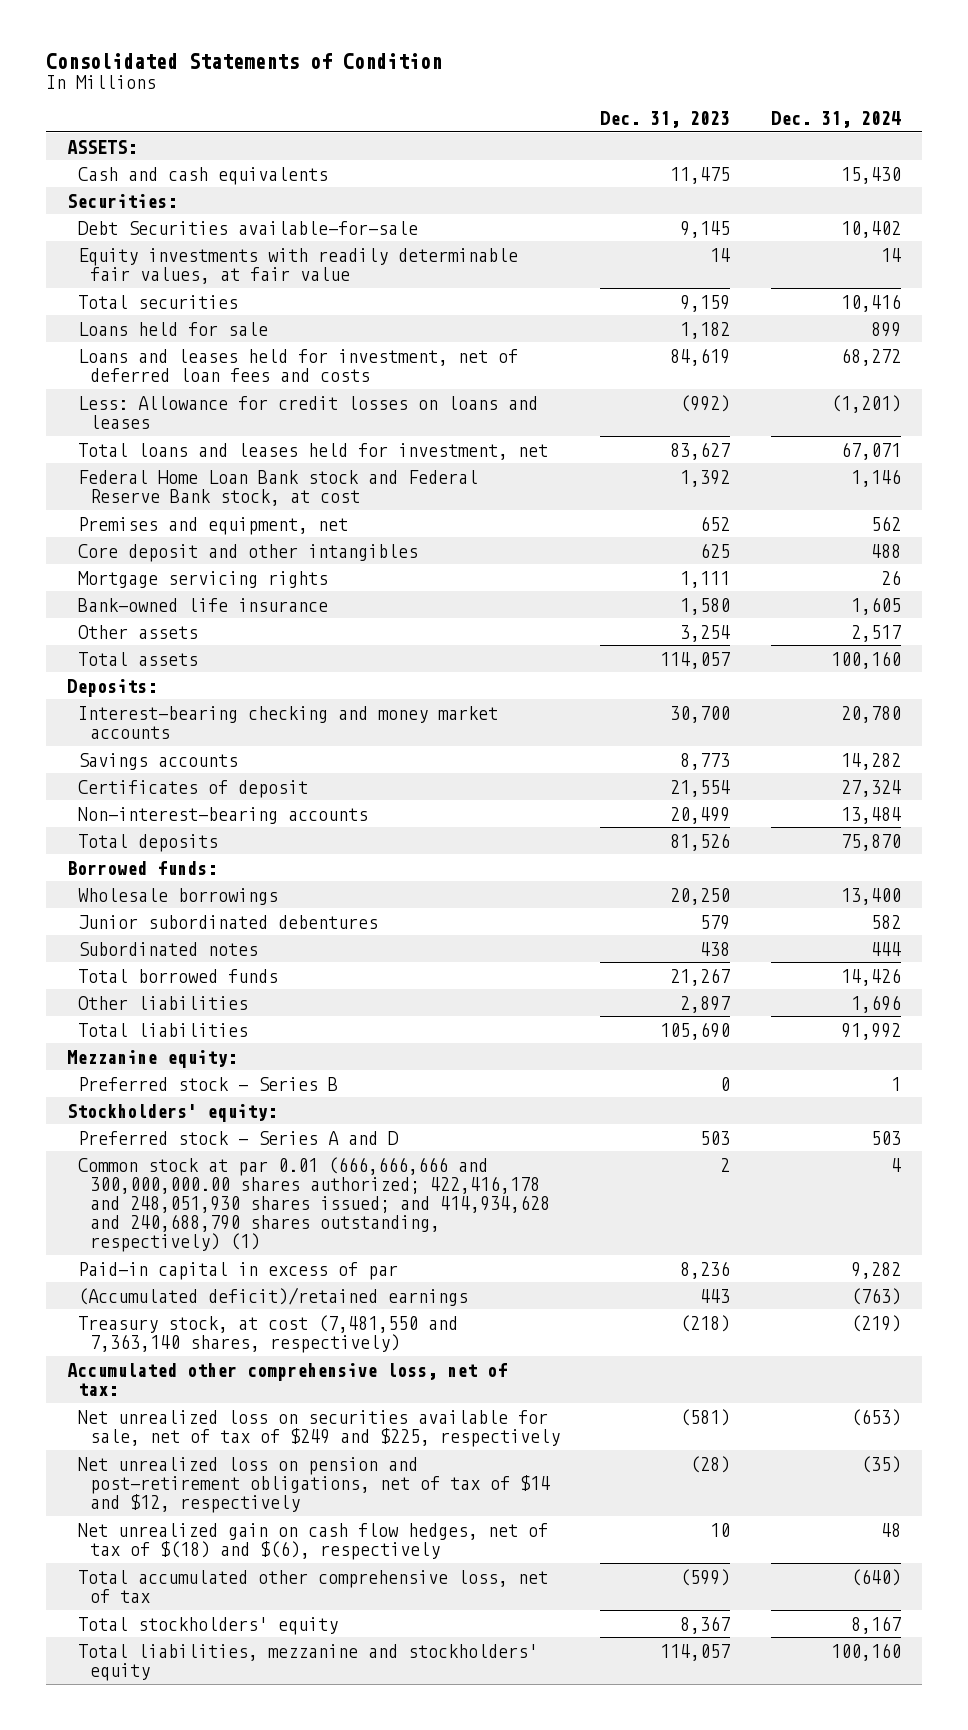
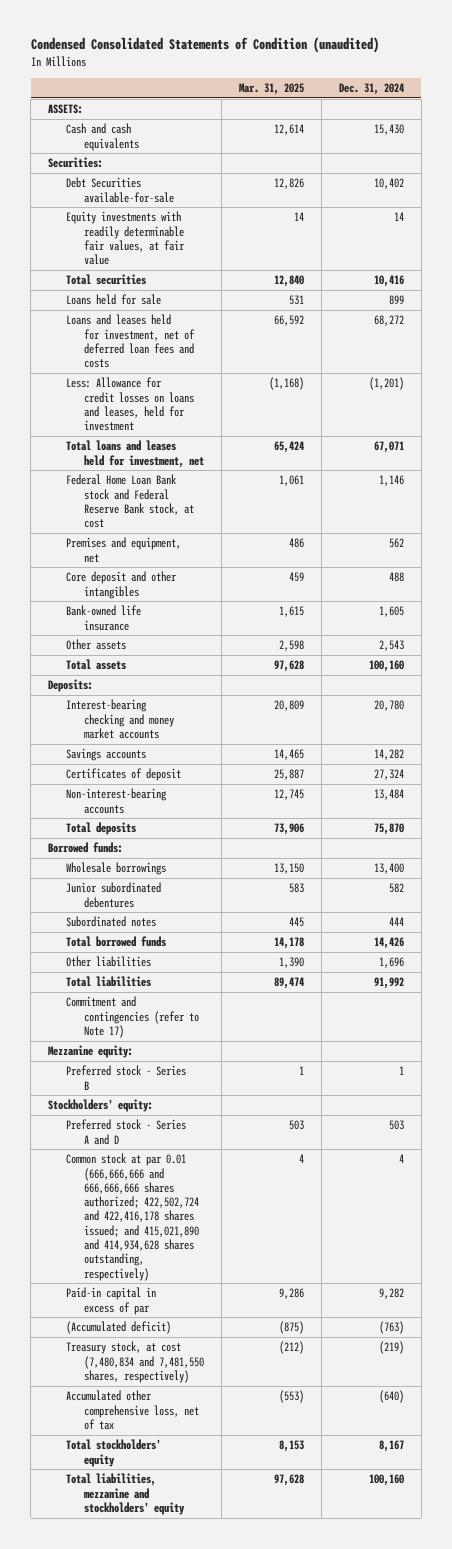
- Consolidated Statements of Condition
+ Condensed Consolidated Statements of Condition (unaudited)
- | Dec. 31, 2023 | Dec. 31, 2024
+ | Mar. 31, 2025 | Dec. 31, 2024
- Less: Allowance for credit losses on loans and leases | (992) | (1,201)
+ Less: Allowance for credit losses on loans and leases, held for investment | (1,168) | (1,201)
- Mortgage servicing rights | 1,111 | 26
- Other assets | 3,254 | 2,517
+ Other assets | 2,598 | 2,543
+ Commitment and contingencies (refer to Note 17)
- Common stock at par 0.01 (666,666,666 and 300,000,000.00 shares authorized; 422,416,178 and 248,051,930 shares issued; and 414,934,628 and 240,688,790 shares outstanding, respectively) (1) | 2 | 4
+ Common stock at par 0.01 (666,666,666 and 666,666,666 shares authorized; 422,502,724 and 422,416,178 shares issued; and 415,021,890 and 414,934,628 shares outstanding, respectively) | 4 | 4
- (Accumulated deficit)/retained earnings | 443 | (763)
- Treasury stock, at cost (7,481,550 and 7,363,140 shares, respectively) | (218) | (219)
- Accumulated other comprehensive loss, net of tax:
- Net unrealized loss on securities available for sale, net of tax of $249 and $225, respectively | (581) | (653)
- Net unrealized loss on pension and post-retirement obligations, net of tax of $14 and $12, respectively | (28) | (35)
- Net unrealized gain on cash flow hedges, net of tax of $(18) and $(6), respectively | 10 | 48
- Total accumulated other comprehensive loss, net of tax | (599) | (640)
+ (Accumulated deficit) | (875) | (763)
+ Treasury stock, at cost (7,480,834 and 7,481,550 shares, respectively) | (212) | (219)
+ Accumulated other comprehensive loss, net of tax | (553) | (640)

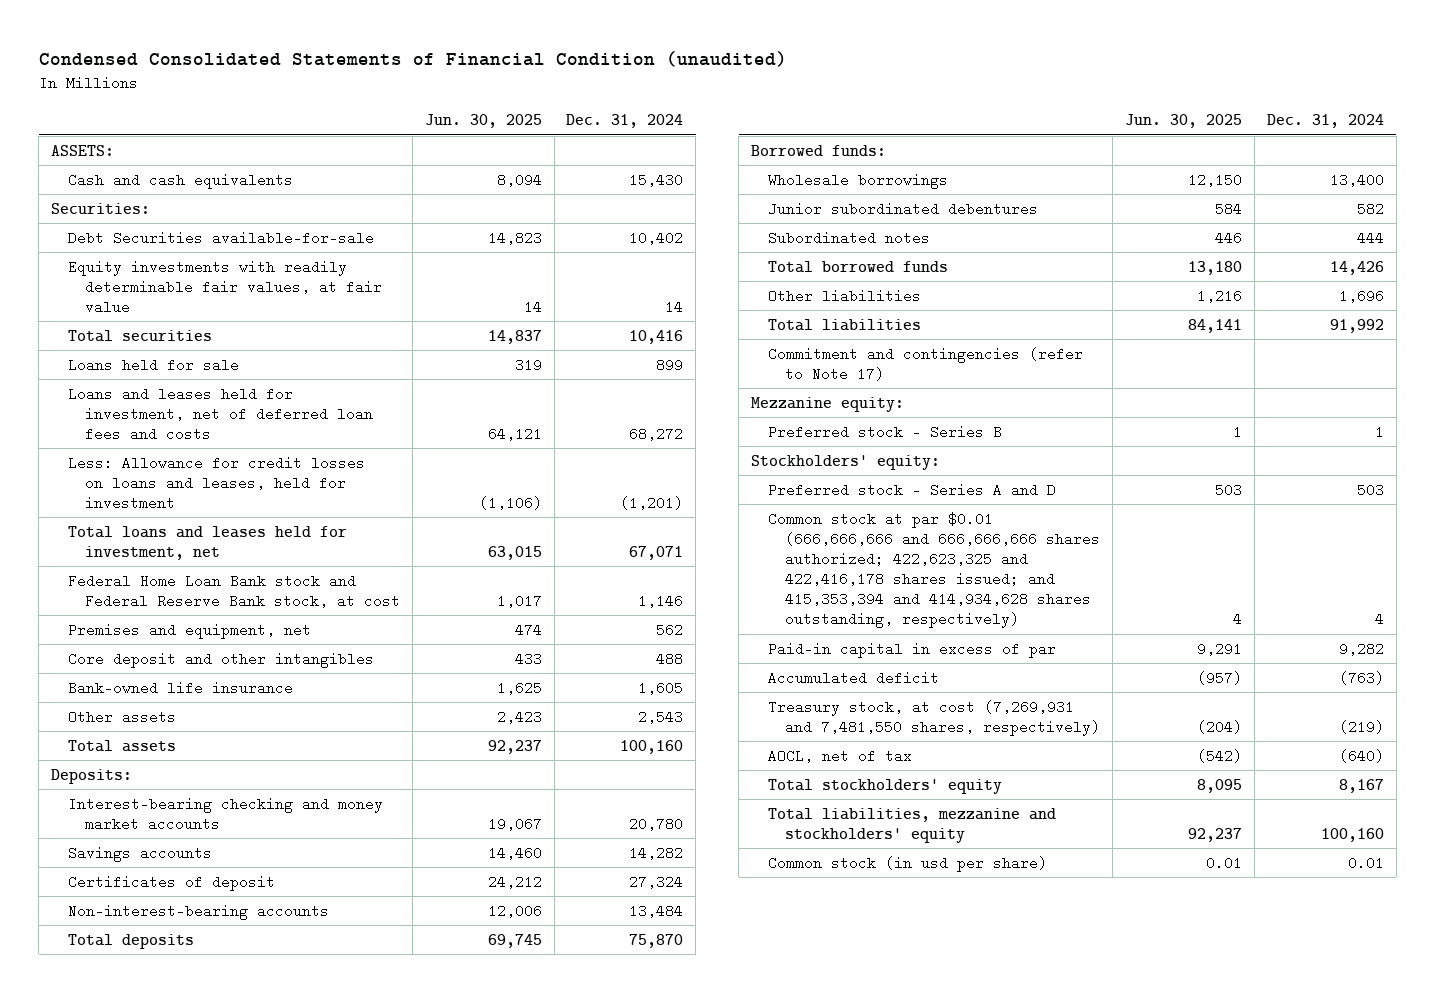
- Condensed Consolidated Statements of Condition (unaudited)
+ Condensed Consolidated Statements of Financial Condition (unaudited)
- | Mar. 31, 2025 | Dec. 31, 2024
+ | Jun. 30, 2025 | Dec. 31, 2024
- Common stock at par 0.01 (666,666,666 and 666,666,666 shares authorized; 422,502,724 and 422,416,178 shares issued; and 415,021,890 and 414,934,628 shares outstanding, respectively) | 4 | 4
+ Common stock at par $0.01 (666,666,666 and 666,666,666 shares authorized; 422,623,325 and 422,416,178 shares issued; and 415,353,394 and 414,934,628 shares outstanding, respectively) | 4 | 4
- (Accumulated deficit) | (875) | (763)
- Treasury stock, at cost (7,480,834 and 7,481,550 shares, respectively) | (212) | (219)
- Accumulated other comprehensive loss, net of tax | (553) | (640)
+ Accumulated deficit | (957) | (763)
+ Treasury stock, at cost (7,269,931 and 7,481,550 shares, respectively) | (204) | (219)
+ AOCL, net of tax | (542) | (640)
+ Common stock (in usd per share) | 0.01 | 0.01

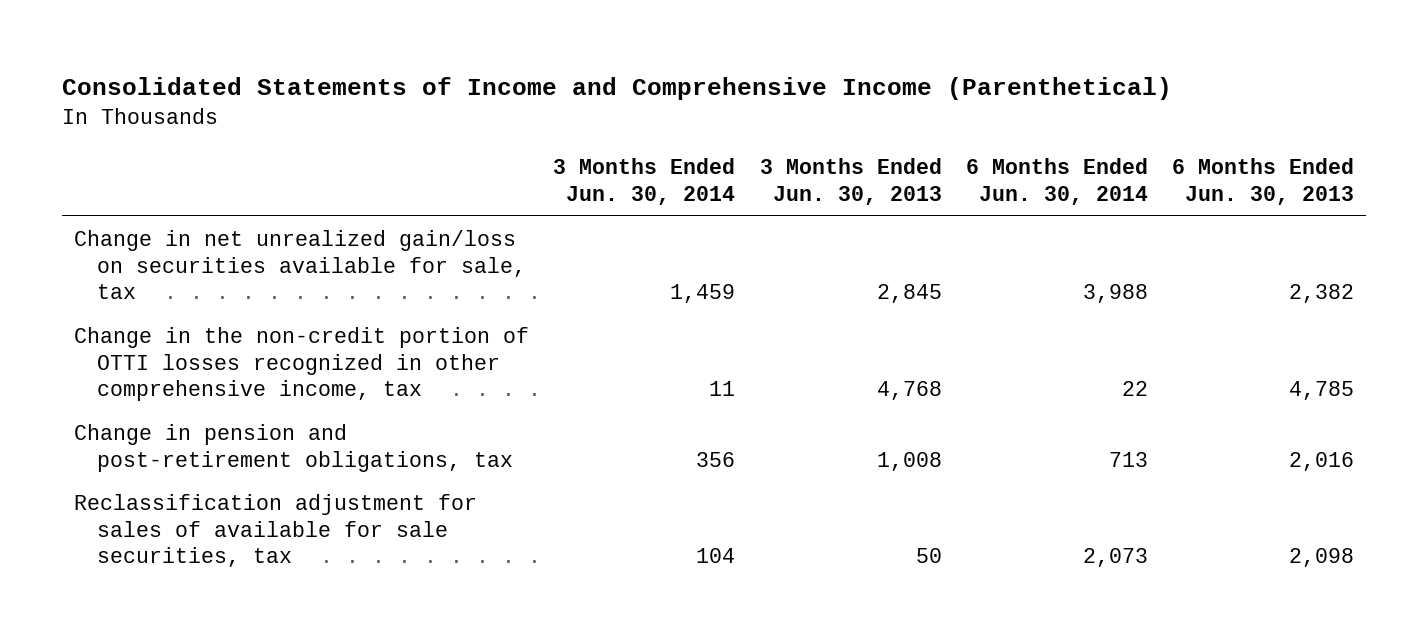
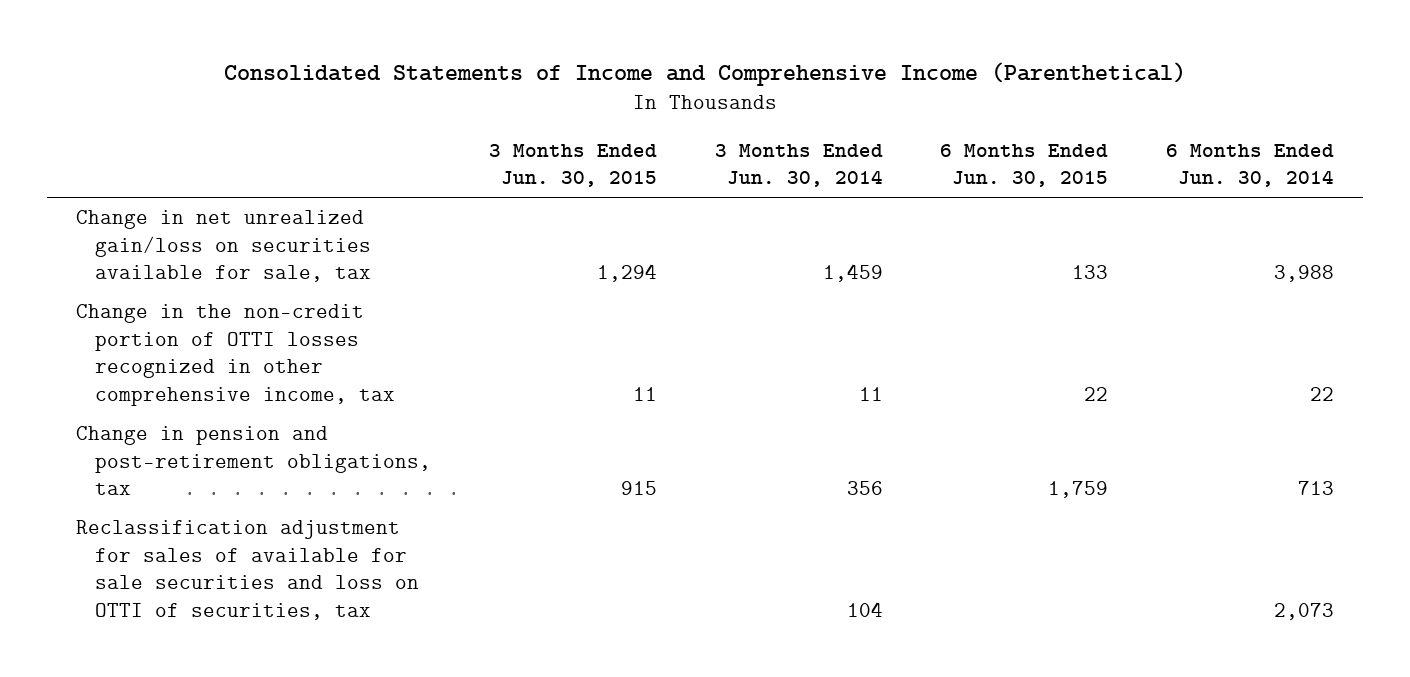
- | 3 Months Ended Jun. 30, 2014 | 3 Months Ended Jun. 30, 2013 | 6 Months Ended Jun. 30, 2014 | 6 Months Ended Jun. 30, 2013
+ | 3 Months Ended Jun. 30, 2015 | 3 Months Ended Jun. 30, 2014 | 6 Months Ended Jun. 30, 2015 | 6 Months Ended Jun. 30, 2014
- Reclassification adjustment for sales of available for sale securities, tax | 104 | 50 | 2,073 | 2,098
+ Reclassification adjustment for sales of available for sale securities and loss on OTTI of securities, tax | | 104 | | 2,073

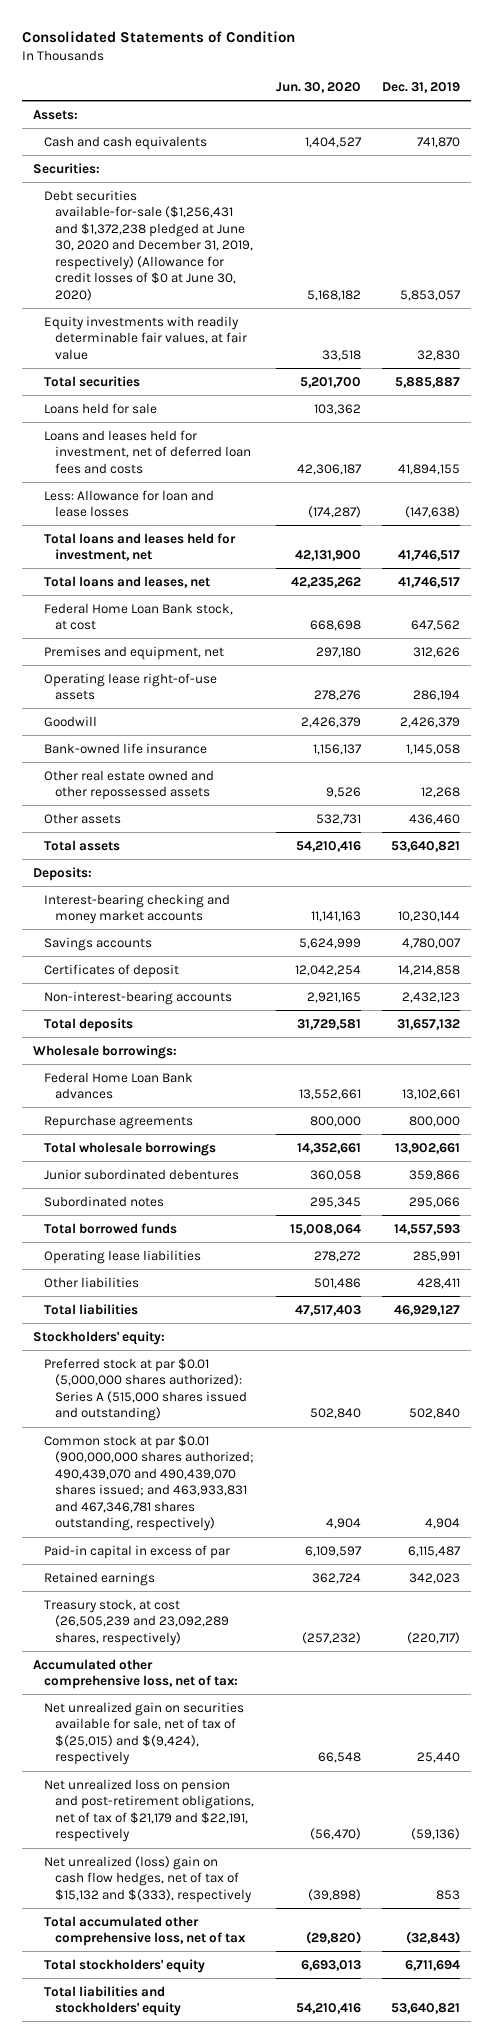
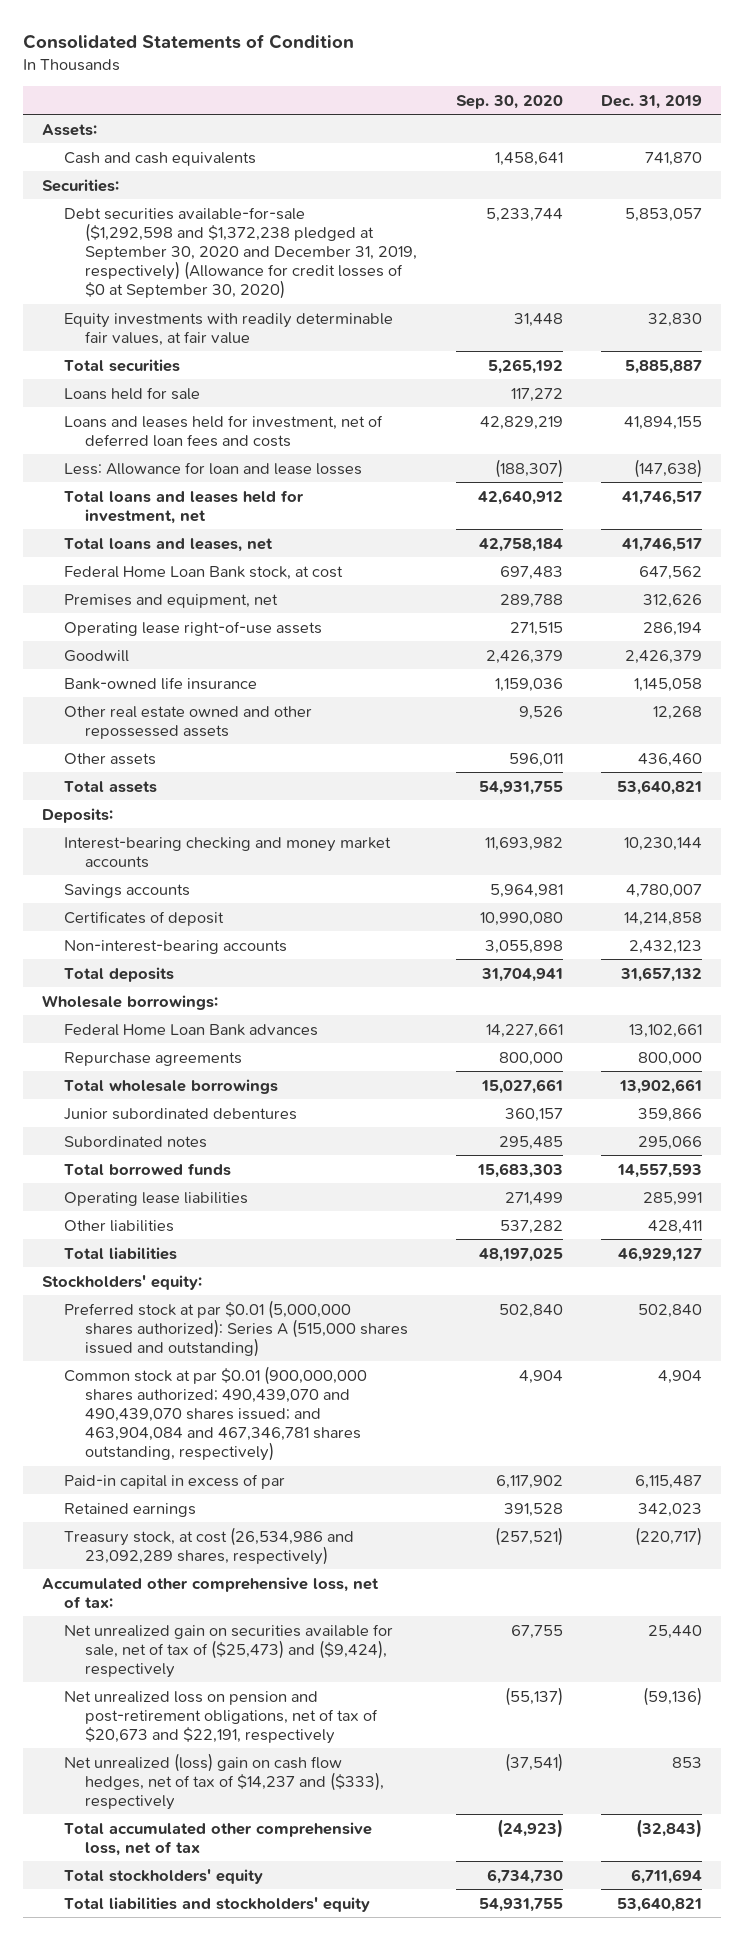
- | Jun. 30, 2020 | Dec. 31, 2019
+ | Sep. 30, 2020 | Dec. 31, 2019
- Debt securities available-for-sale ($1,256,431 and $1,372,238 pledged at June 30, 2020 and December 31, 2019, respectively) (Allowance for credit losses of $0 at June 30, 2020) | 5,168,182 | 5,853,057
+ Debt securities available-for-sale ($1,292,598 and $1,372,238 pledged at September 30, 2020 and December 31, 2019, respectively) (Allowance for credit losses of $0 at September 30, 2020) | 5,233,744 | 5,853,057
- Common stock at par $0.01 (900,000,000 shares authorized; 490,439,070 and 490,439,070 shares issued; and 463,933,831 and 467,346,781 shares outstanding, respectively) | 4,904 | 4,904
+ Common stock at par $0.01 (900,000,000 shares authorized; 490,439,070 and 490,439,070 shares issued; and 463,904,084 and 467,346,781 shares outstanding, respectively) | 4,904 | 4,904
- Treasury stock, at cost (26,505,239 and 23,092,289 shares, respectively) | (257,232) | (220,717)
+ Treasury stock, at cost (26,534,986 and 23,092,289 shares, respectively) | (257,521) | (220,717)
- Net unrealized gain on securities available for sale, net of tax of $(25,015) and $(9,424), respectively | 66,548 | 25,440
- Net unrealized loss on pension and post-retirement obligations, net of tax of $21,179 and $22,191, respectively | (56,470) | (59,136)
- Net unrealized (loss) gain on cash flow hedges, net of tax of $15,132 and $(333), respectively | (39,898) | 853
+ Net unrealized gain on securities available for sale, net of tax of ($25,473) and ($9,424), respectively | 67,755 | 25,440
+ Net unrealized loss on pension and post-retirement obligations, net of tax of $20,673 and $22,191, respectively | (55,137) | (59,136)
+ Net unrealized (loss) gain on cash flow hedges, net of tax of $14,237 and ($333), respectively | (37,541) | 853

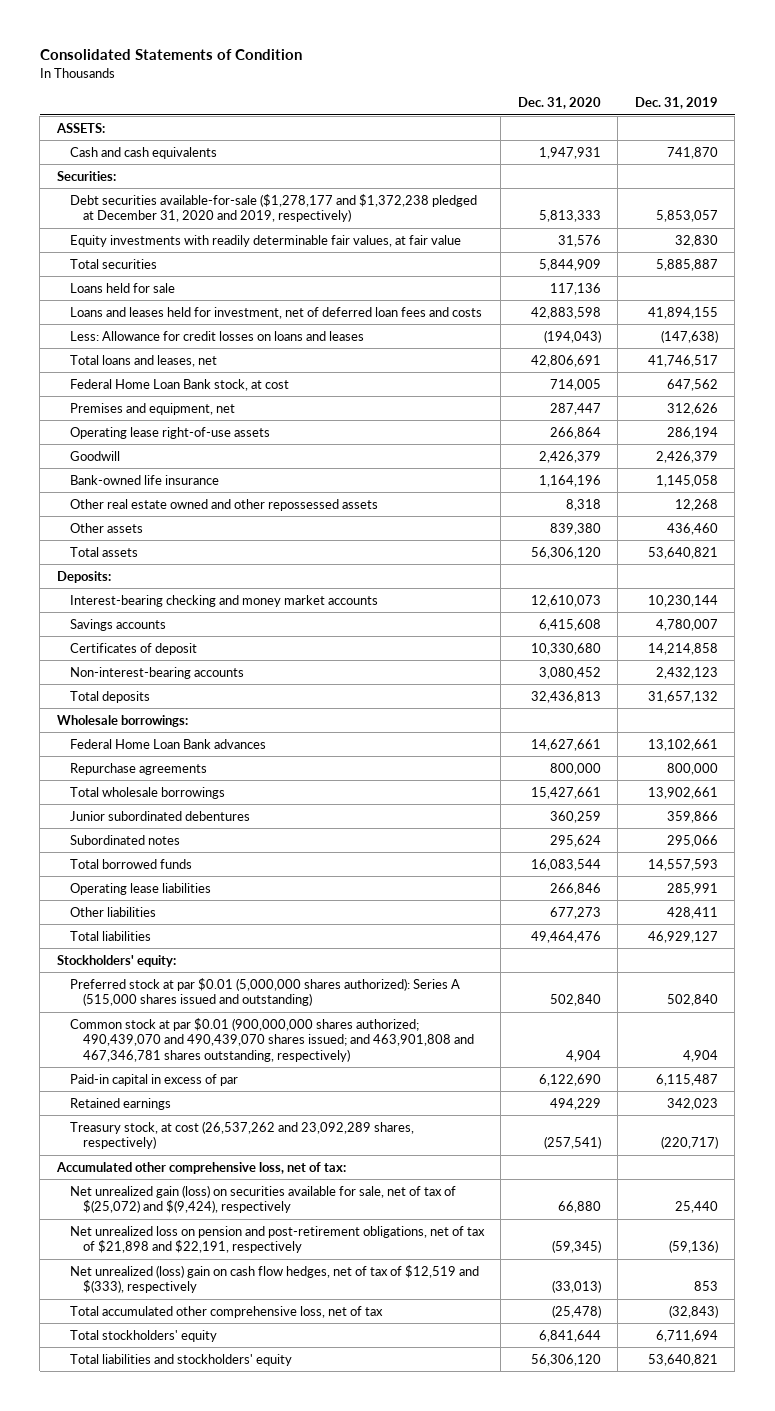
- | Sep. 30, 2020 | Dec. 31, 2019
+ | Dec. 31, 2020 | Dec. 31, 2019
- Assets:
+ ASSETS:
- Debt securities available-for-sale ($1,292,598 and $1,372,238 pledged at September 30, 2020 and December 31, 2019, respectively) (Allowance for credit losses of $0 at September 30, 2020) | 5,233,744 | 5,853,057
+ Debt securities available-for-sale ($1,278,177 and $1,372,238 pledged at December 31, 2020 and 2019, respectively) | 5,813,333 | 5,853,057
- Less: Allowance for loan and lease losses | (188,307) | (147,638)
- Total loans and leases held for investment, net | 42,640,912 | 41,746,517
+ Less: Allowance for credit losses on loans and leases | (194,043) | (147,638)
- Common stock at par $0.01 (900,000,000 shares authorized; 490,439,070 and 490,439,070 shares issued; and 463,904,084 and 467,346,781 shares outstanding, respectively) | 4,904 | 4,904
+ Common stock at par $0.01 (900,000,000 shares authorized; 490,439,070 and 490,439,070 shares issued; and 463,901,808 and 467,346,781 shares outstanding, respectively) | 4,904 | 4,904
- Treasury stock, at cost (26,534,986 and 23,092,289 shares, respectively) | (257,521) | (220,717)
+ Treasury stock, at cost (26,537,262 and 23,092,289 shares, respectively) | (257,541) | (220,717)
- Net unrealized gain on securities available for sale, net of tax of ($25,473) and ($9,424), respectively | 67,755 | 25,440
- Net unrealized loss on pension and post-retirement obligations, net of tax of $20,673 and $22,191, respectively | (55,137) | (59,136)
- Net unrealized (loss) gain on cash flow hedges, net of tax of $14,237 and ($333), respectively | (37,541) | 853
+ Net unrealized gain (loss) on securities available for sale, net of tax of $(25,072) and $(9,424), respectively | 66,880 | 25,440
+ Net unrealized loss on pension and post-retirement obligations, net of tax of $21,898 and $22,191, respectively | (59,345) | (59,136)
+ Net unrealized (loss) gain on cash flow hedges, net of tax of $12,519 and $(333), respectively | (33,013) | 853

